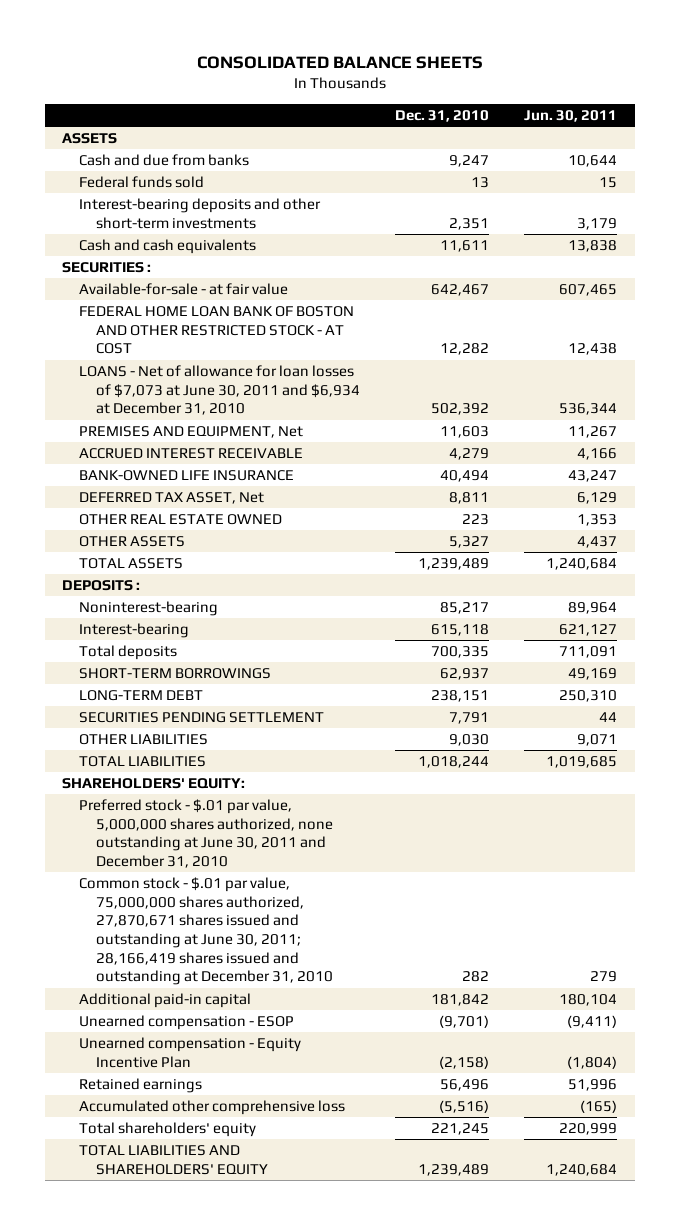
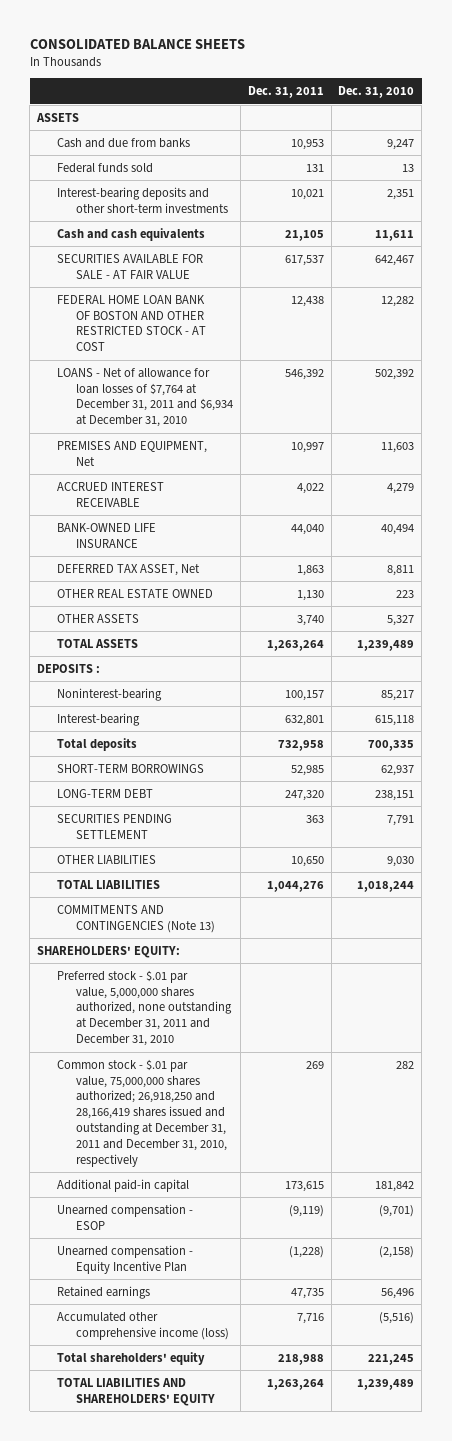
- | Dec. 31, 2010 | Jun. 30, 2011
+ | Dec. 31, 2011 | Dec. 31, 2010
- SECURITIES :
- Available-for-sale - at fair value | 642,467 | 607,465
+ SECURITIES AVAILABLE FOR SALE - AT FAIR VALUE | 617,537 | 642,467
- LOANS - Net of allowance for loan losses of $7,073 at June 30, 2011 and $6,934 at December 31, 2010 | 502,392 | 536,344
+ LOANS - Net of allowance for loan losses of $7,764 at December 31, 2011 and $6,934 at December 31, 2010 | 546,392 | 502,392
+ COMMITMENTS AND CONTINGENCIES (Note 13)
- Preferred stock - $.01 par value, 5,000,000 shares authorized, none outstanding at June 30, 2011 and December 31, 2010
- Common stock - $.01 par value, 75,000,000 shares authorized, 27,870,671 shares issued and outstanding at June 30, 2011; 28,166,419 shares issued and outstanding at December 31, 2010 | 282 | 279
+ Preferred stock - $.01 par value, 5,000,000 shares authorized, none outstanding at December 31, 2011 and December 31, 2010
+ Common stock - $.01 par value, 75,000,000 shares authorized; 26,918,250 and 28,166,419 shares issued and outstanding at December 31, 2011 and December 31, 2010, respectively | 269 | 282
- Accumulated other comprehensive loss | (5,516) | (165)
+ Accumulated other comprehensive income (loss) | 7,716 | (5,516)

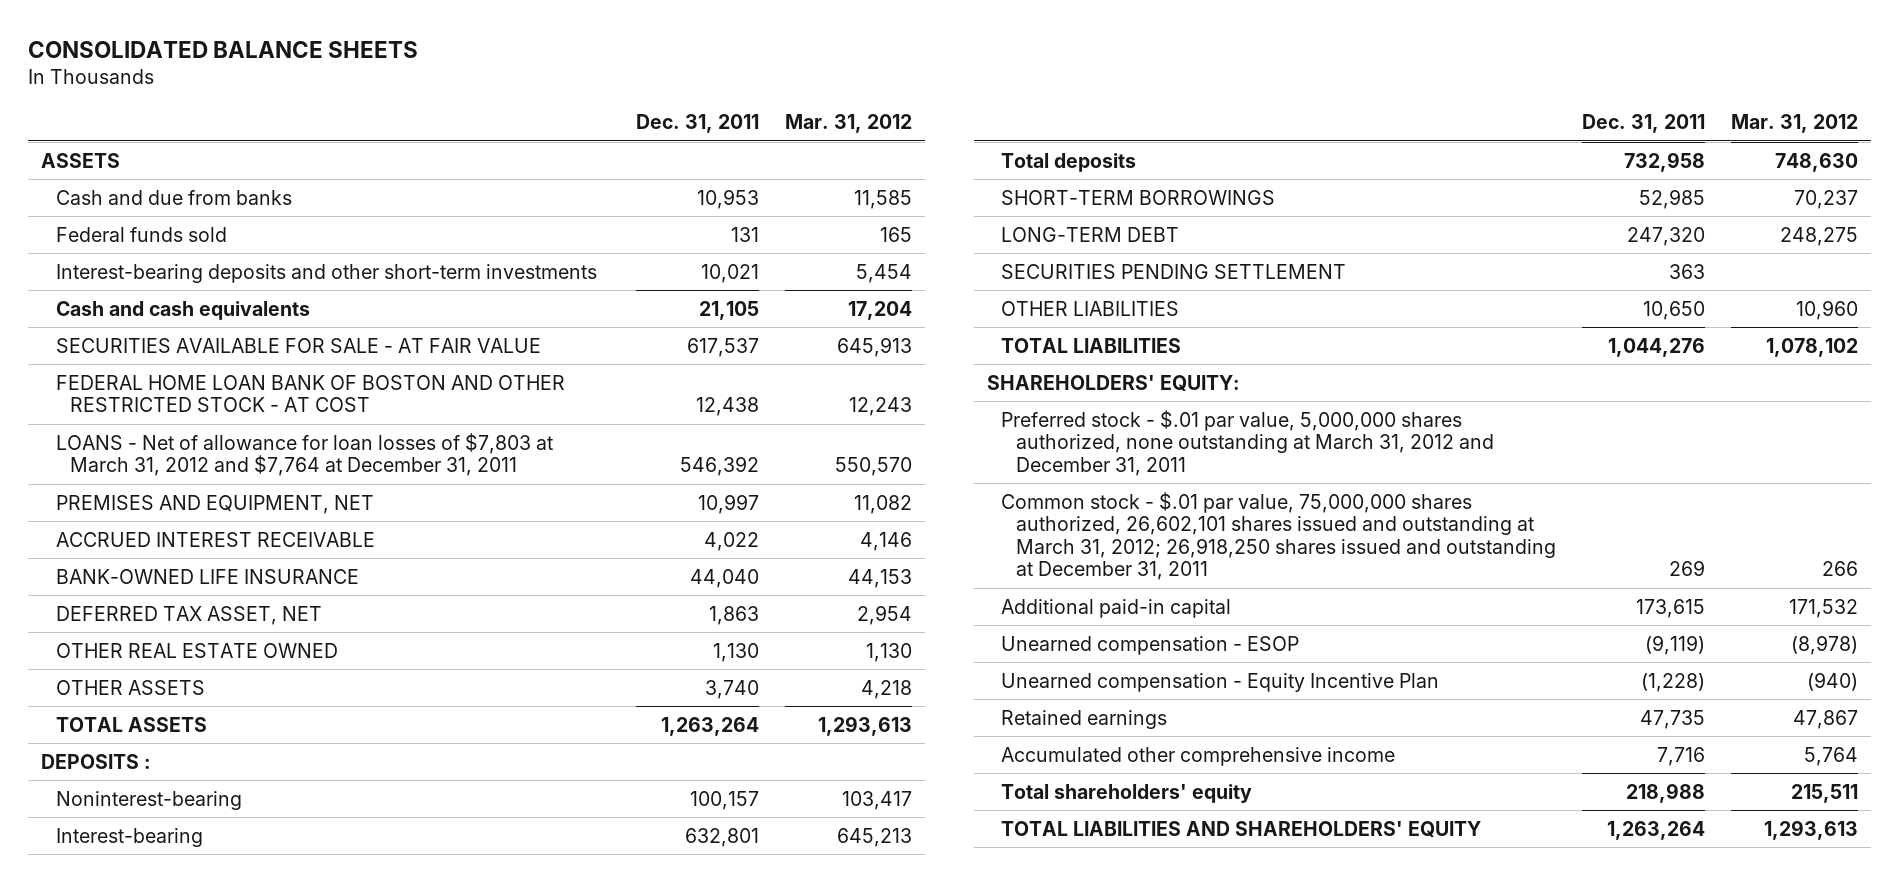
- | Dec. 31, 2011 | Dec. 31, 2010
+ | Dec. 31, 2011 | Mar. 31, 2012
- LOANS - Net of allowance for loan losses of $7,764 at December 31, 2011 and $6,934 at December 31, 2010 | 546,392 | 502,392
- PREMISES AND EQUIPMENT, Net | 10,997 | 11,603
+ LOANS - Net of allowance for loan losses of $7,803 at March 31, 2012 and $7,764 at December 31, 2011 | 546,392 | 550,570
+ PREMISES AND EQUIPMENT, NET | 10,997 | 11,082
- DEFERRED TAX ASSET, Net | 1,863 | 8,811
+ DEFERRED TAX ASSET, NET | 1,863 | 2,954
- COMMITMENTS AND CONTINGENCIES (Note 13)
- Preferred stock - $.01 par value, 5,000,000 shares authorized, none outstanding at December 31, 2011 and December 31, 2010
- Common stock - $.01 par value, 75,000,000 shares authorized; 26,918,250 and 28,166,419 shares issued and outstanding at December 31, 2011 and December 31, 2010, respectively | 269 | 282
+ Preferred stock - $.01 par value, 5,000,000 shares authorized, none outstanding at March 31, 2012 and December 31, 2011
+ Common stock - $.01 par value, 75,000,000 shares authorized, 26,602,101 shares issued and outstanding at March 31, 2012; 26,918,250 shares issued and outstanding at December 31, 2011 | 269 | 266
- Accumulated other comprehensive income (loss) | 7,716 | (5,516)
+ Accumulated other comprehensive income | 7,716 | 5,764

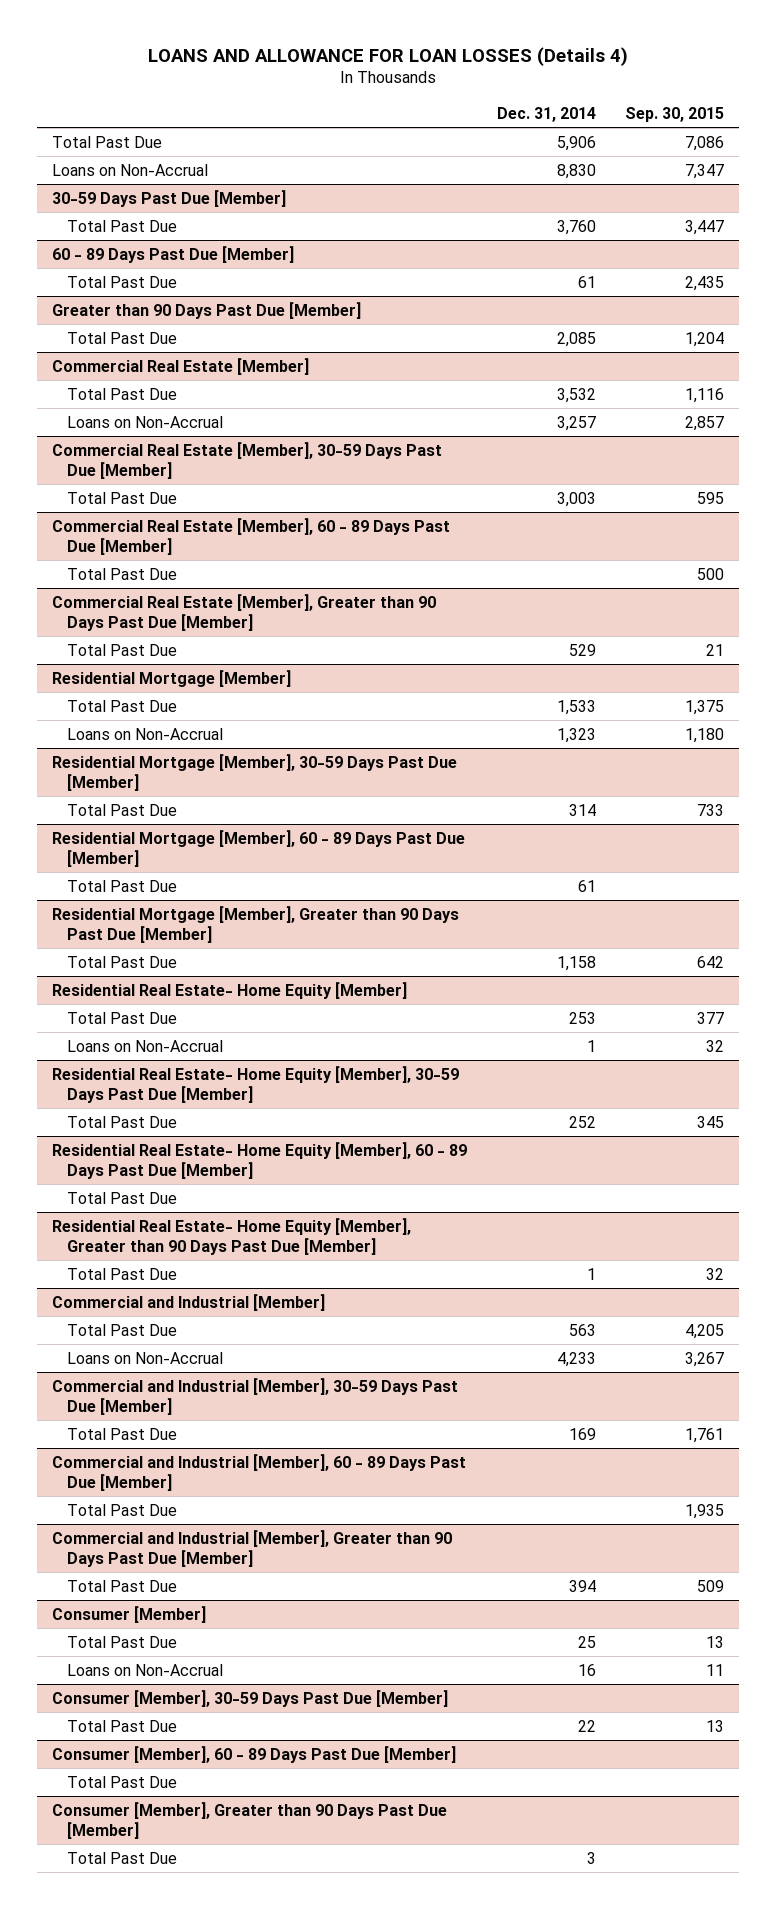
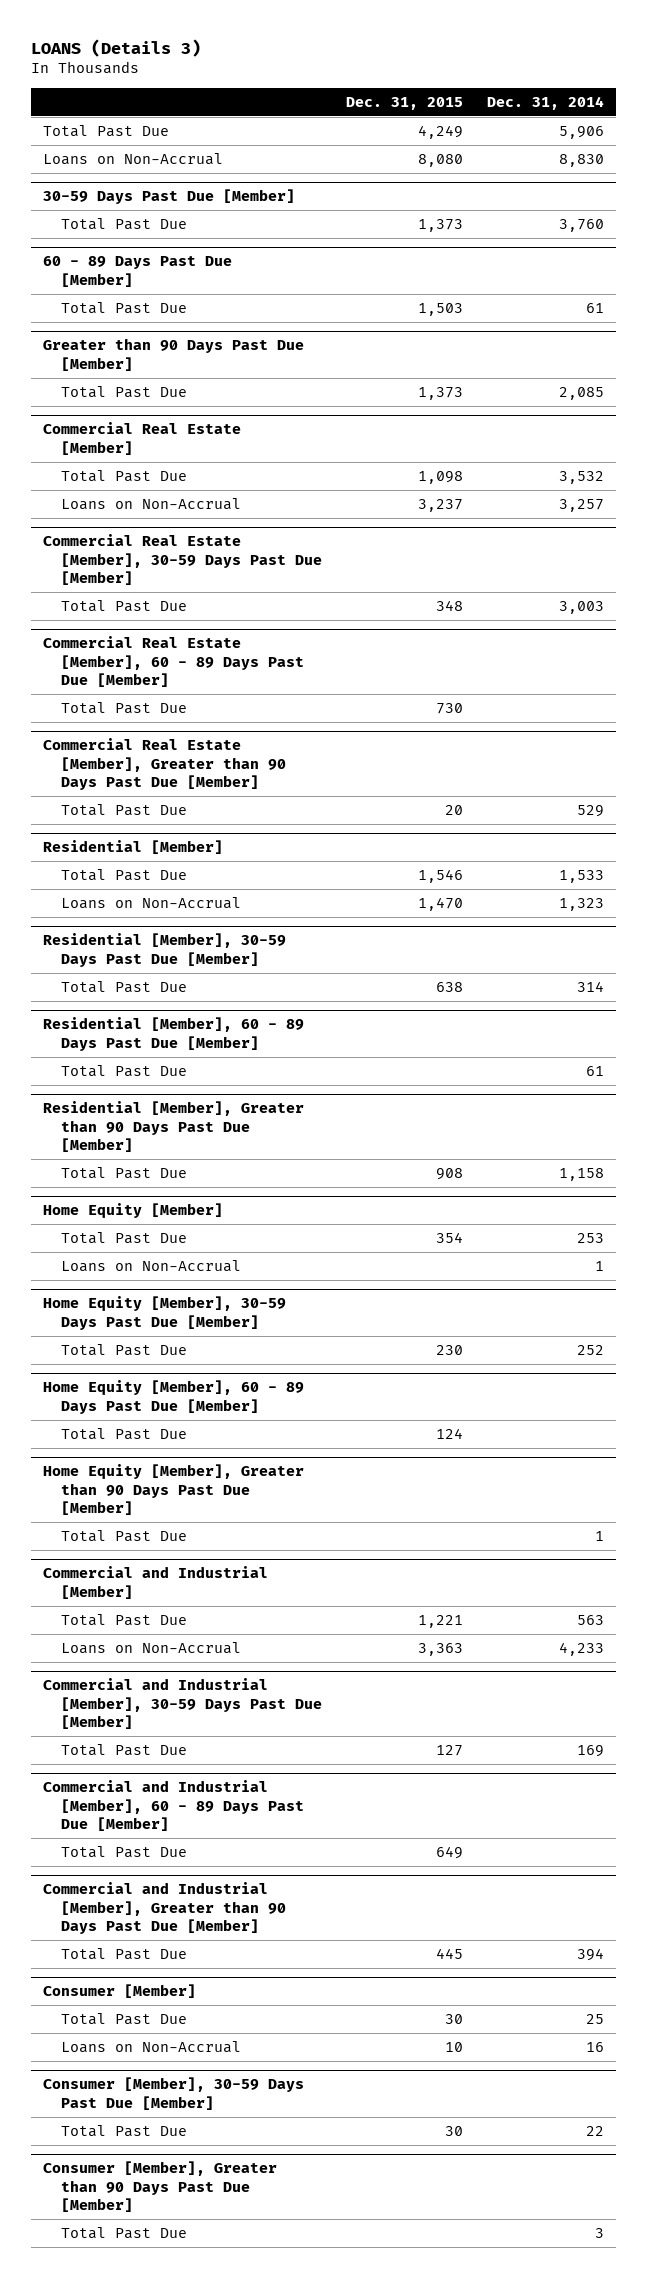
- LOANS AND ALLOWANCE FOR LOAN LOSSES (Details 4)
+ LOANS (Details 3)
- | Dec. 31, 2014 | Sep. 30, 2015
+ | Dec. 31, 2015 | Dec. 31, 2014
- Residential Mortgage [Member]
+ Residential [Member]
- Residential Mortgage [Member], 30-59 Days Past Due [Member]
+ Residential [Member], 30-59 Days Past Due [Member]
- Residential Mortgage [Member], 60 - 89 Days Past Due [Member]
+ Residential [Member], 60 - 89 Days Past Due [Member]
- Residential Mortgage [Member], Greater than 90 Days Past Due [Member]
+ Residential [Member], Greater than 90 Days Past Due [Member]
- Residential Real Estate- Home Equity [Member]
+ Home Equity [Member]
- Residential Real Estate- Home Equity [Member], 30-59 Days Past Due [Member]
+ Home Equity [Member], 30-59 Days Past Due [Member]
- Residential Real Estate- Home Equity [Member], 60 - 89 Days Past Due [Member]
+ Home Equity [Member], 60 - 89 Days Past Due [Member]
- Residential Real Estate- Home Equity [Member], Greater than 90 Days Past Due [Member]
+ Home Equity [Member], Greater than 90 Days Past Due [Member]
- Consumer [Member], 60 - 89 Days Past Due [Member]
- Total Past Due

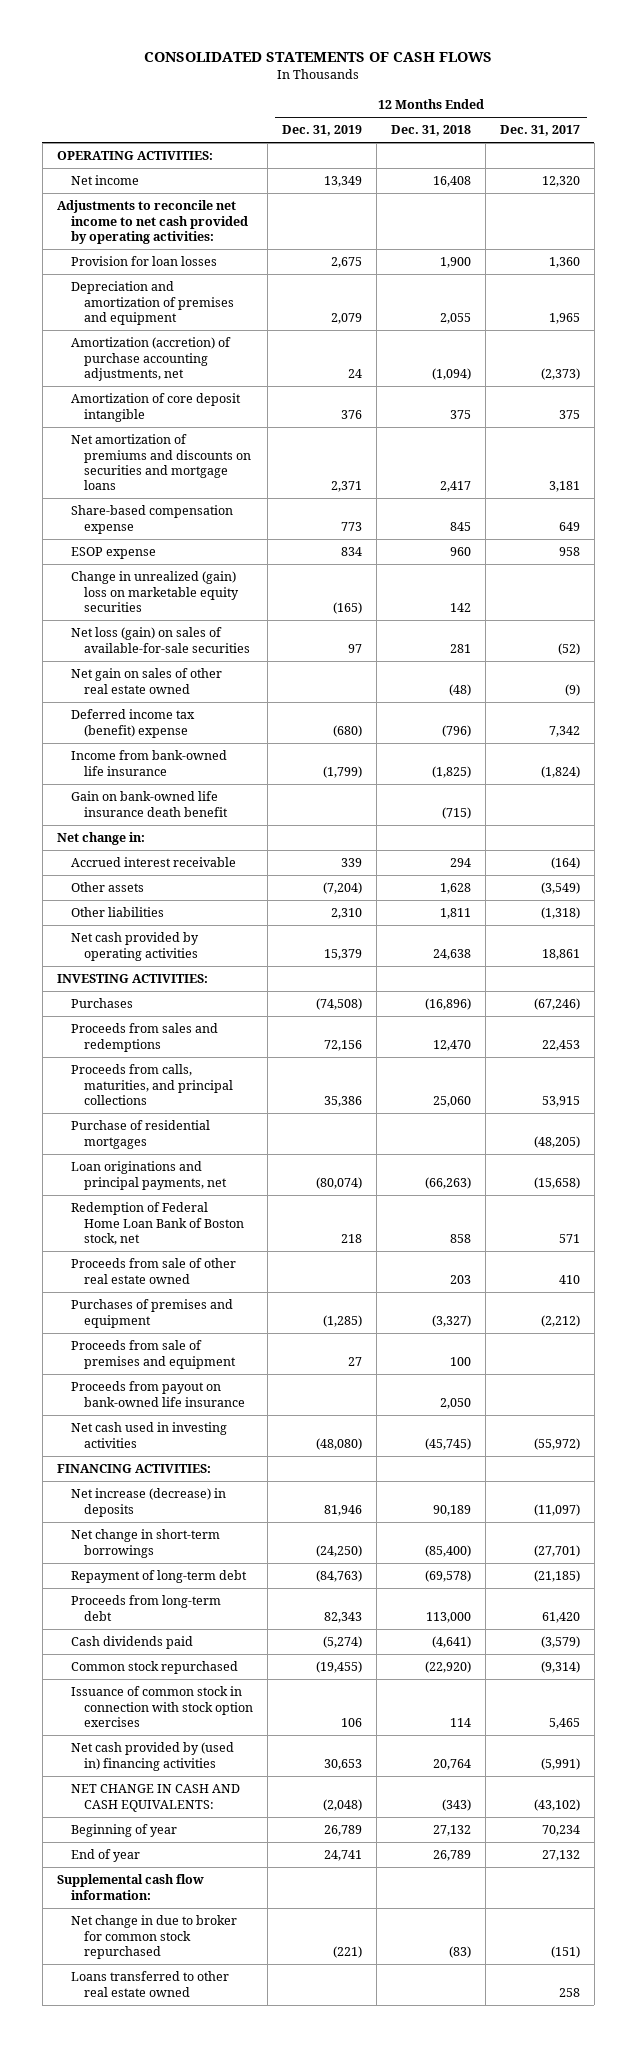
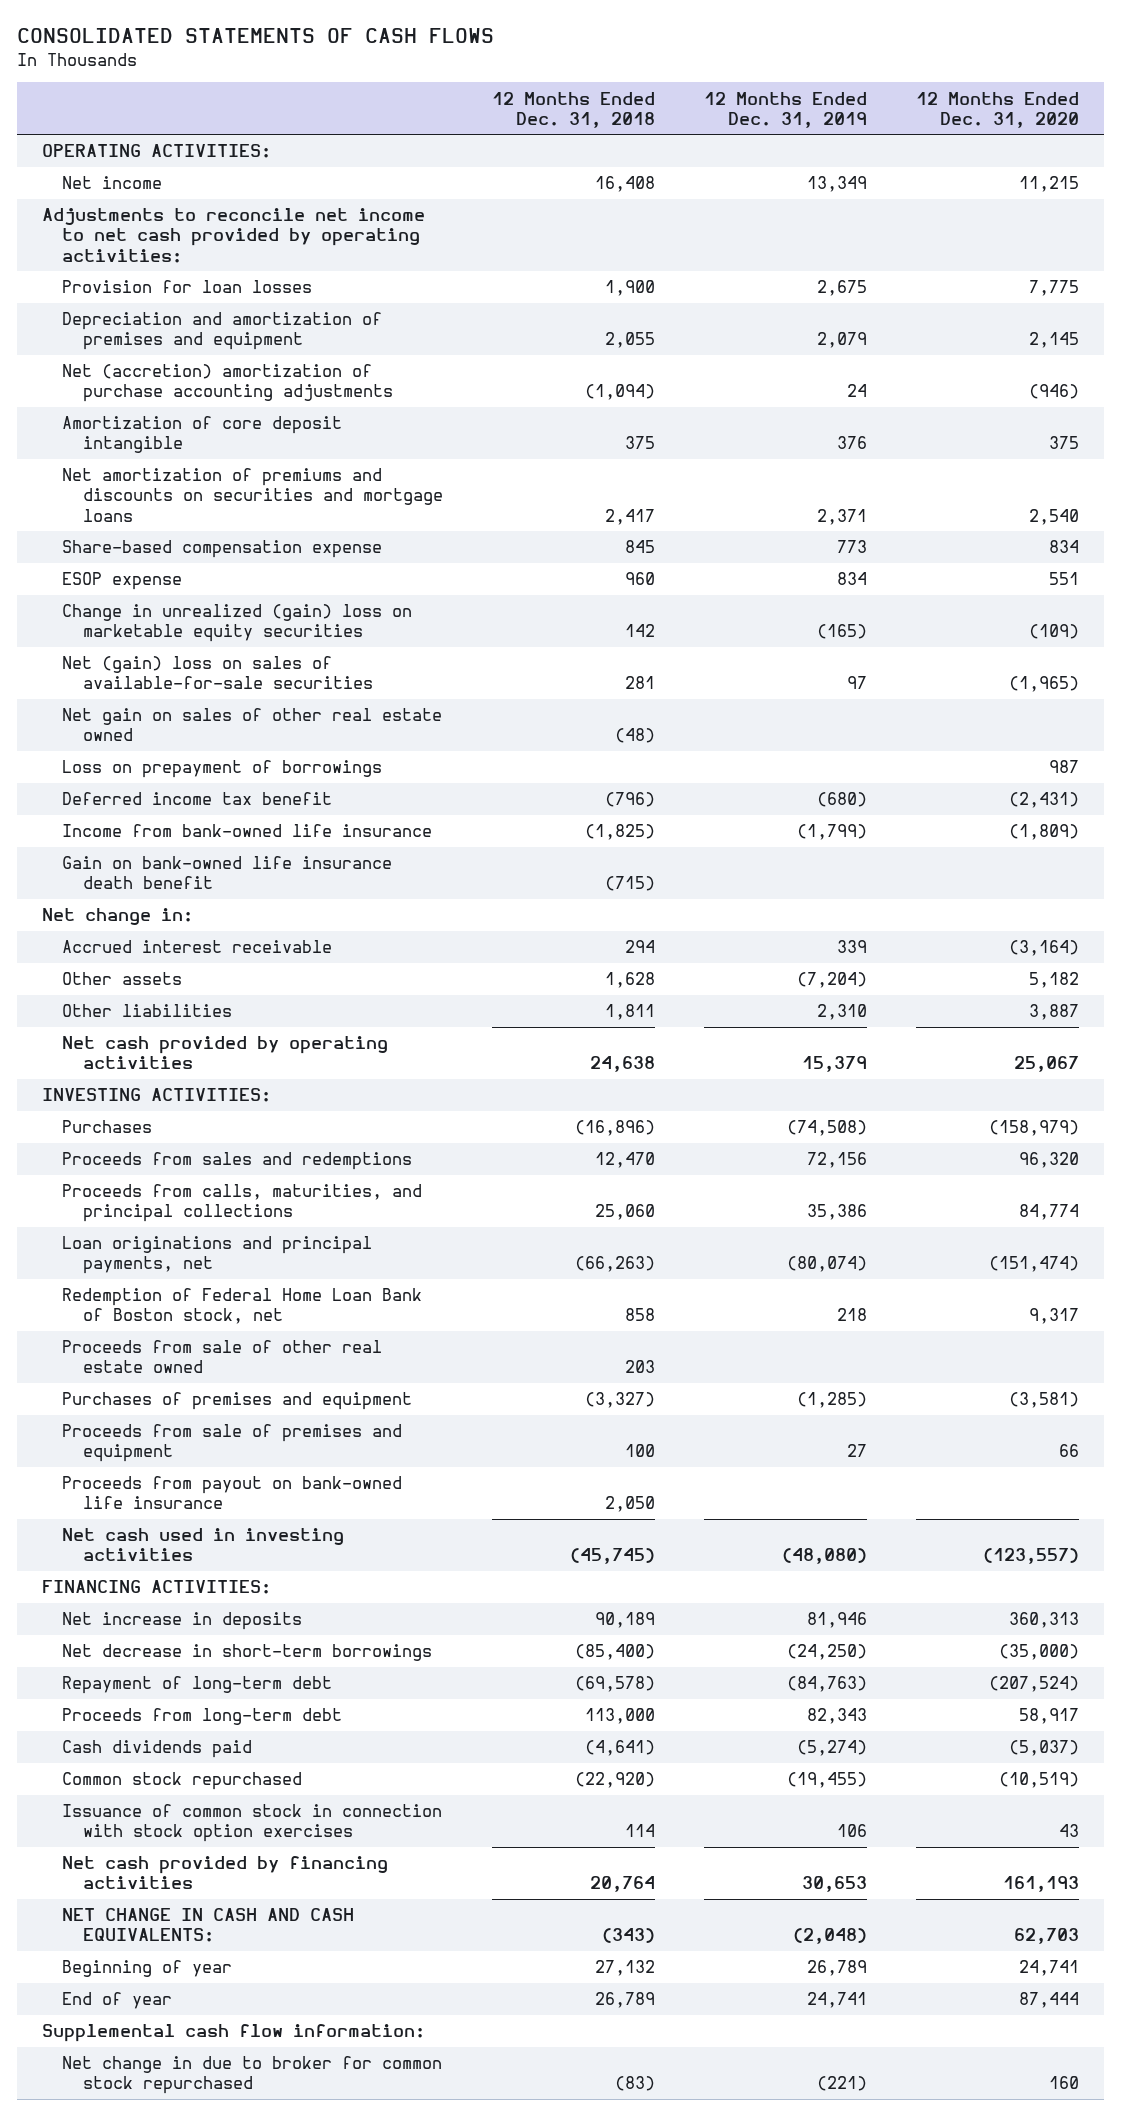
- | 12 Months Ended Dec. 31, 2019 | 12 Months Ended Dec. 31, 2018 | 12 Months Ended Dec. 31, 2017
+ | 12 Months Ended Dec. 31, 2018 | 12 Months Ended Dec. 31, 2019 | 12 Months Ended Dec. 31, 2020
- Amortization (accretion) of purchase accounting adjustments, net | 24 | (1,094) | (2,373)
+ Net (accretion) amortization of purchase accounting adjustments | (1,094) | 24 | (946)
- Net loss (gain) on sales of available-for-sale securities | 97 | 281 | (52)
+ Net (gain) loss on sales of available-for-sale securities | 281 | 97 | (1,965)
- Deferred income tax (benefit) expense | (680) | (796) | 7,342
+ Loss on prepayment of borrowings | | | 987
+ Deferred income tax benefit | (796) | (680) | (2,431)
- Purchase of residential mortgages | | | (48,205)
- Net increase (decrease) in deposits | 81,946 | 90,189 | (11,097)
- Net change in short-term borrowings | (24,250) | (85,400) | (27,701)
+ Net increase in deposits | 90,189 | 81,946 | 360,313
+ Net decrease in short-term borrowings | (85,400) | (24,250) | (35,000)
- Net cash provided by (used in) financing activities | 30,653 | 20,764 | (5,991)
+ Net cash provided by financing activities | 20,764 | 30,653 | 161,193
- Loans transferred to other real estate owned | | | 258

